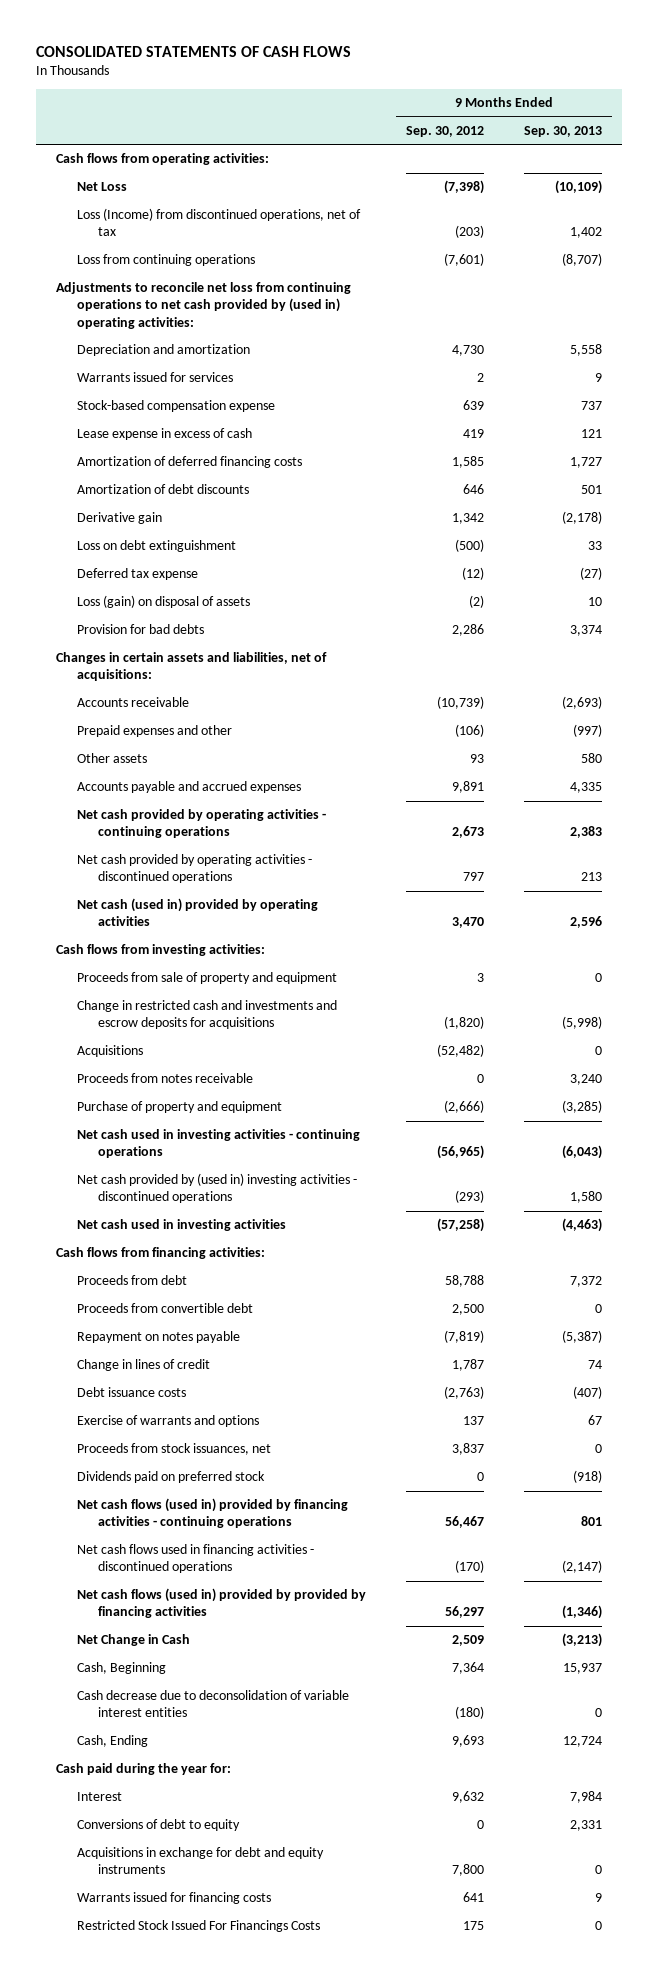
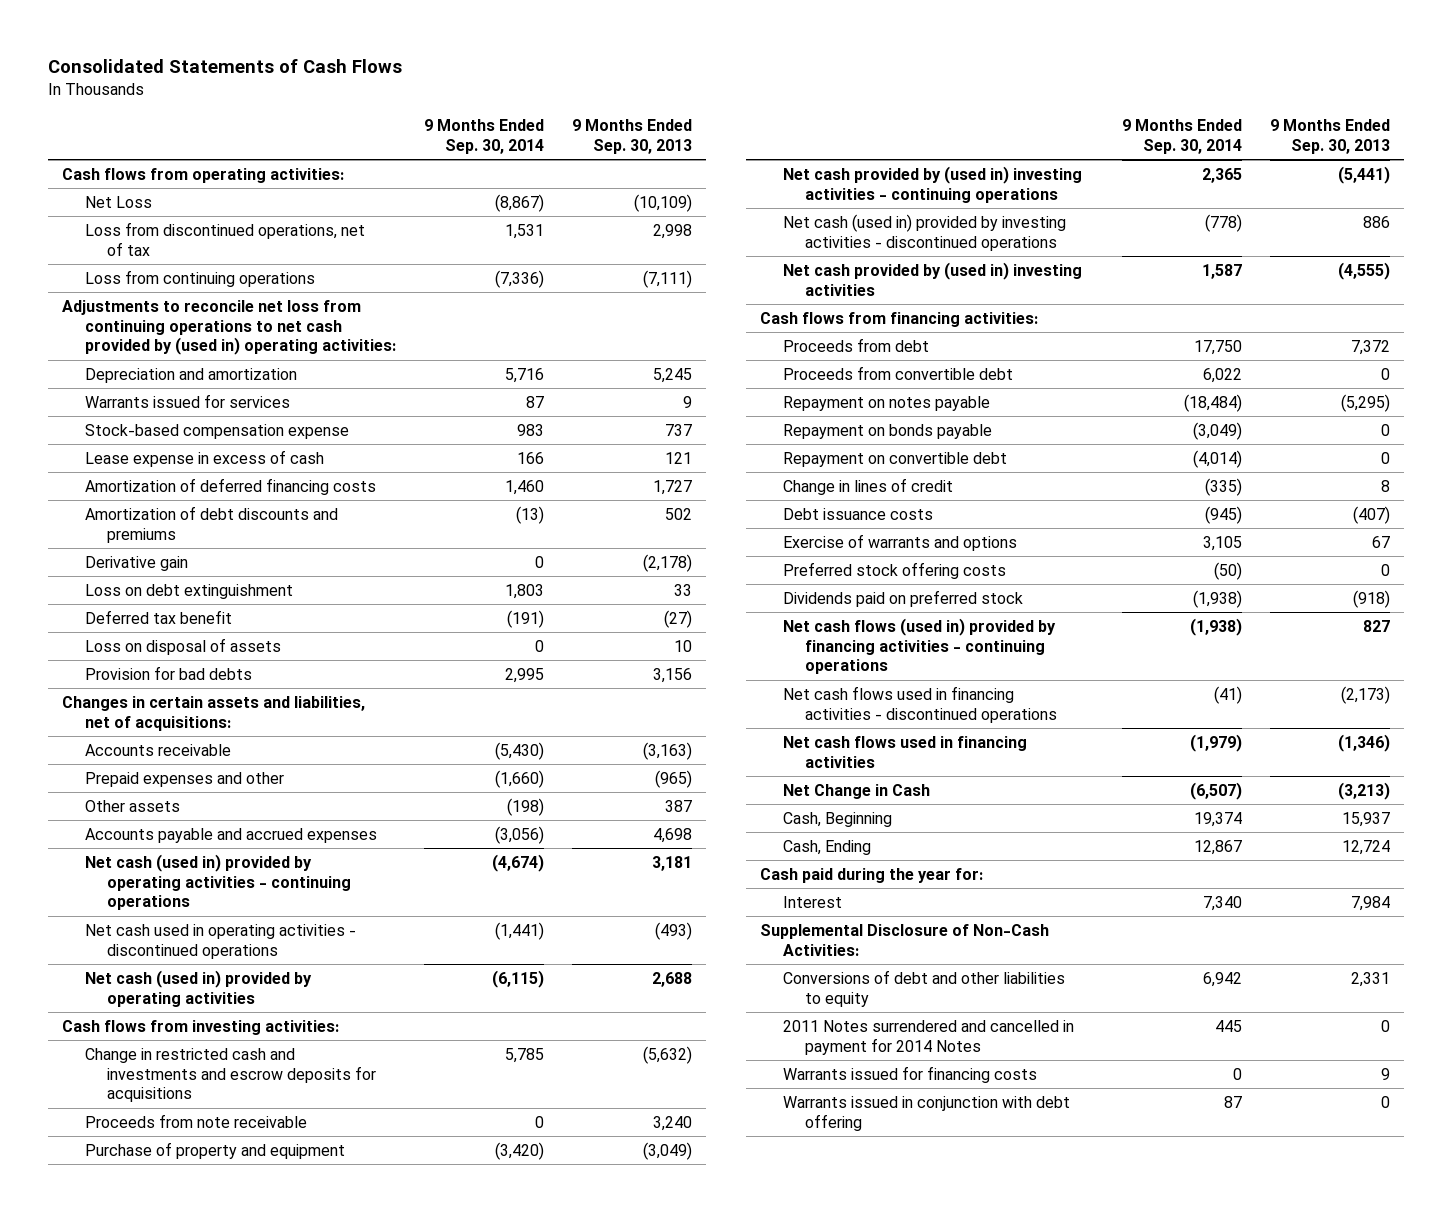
- CONSOLIDATED STATEMENTS OF CASH FLOWS
+ Consolidated Statements of Cash Flows
- | 9 Months Ended Sep. 30, 2012 | 9 Months Ended Sep. 30, 2013
+ | 9 Months Ended Sep. 30, 2014 | 9 Months Ended Sep. 30, 2013
- Loss (Income) from discontinued operations, net of tax | (203) | 1,402
- Loss from continuing operations | (7,601) | (8,707)
+ Loss from discontinued operations, net of tax | 1,531 | 2,998
+ Loss from continuing operations | (7,336) | (7,111)
- Depreciation and amortization | 4,730 | 5,558
+ Depreciation and amortization | 5,716 | 5,245
- Amortization of debt discounts | 646 | 501
+ Amortization of debt discounts and premiums | (13) | 502
- Deferred tax expense | (12) | (27)
- Loss (gain) on disposal of assets | (2) | 10
- Provision for bad debts | 2,286 | 3,374
+ Deferred tax benefit | (191) | (27)
+ Loss on disposal of assets | 0 | 10
+ Provision for bad debts | 2,995 | 3,156
- Accounts receivable | (10,739) | (2,693)
- Prepaid expenses and other | (106) | (997)
- Other assets | 93 | 580
- Accounts payable and accrued expenses | 9,891 | 4,335
- Net cash provided by operating activities - continuing operations | 2,673 | 2,383
- Net cash provided by operating activities - discontinued operations | 797 | 213
- Net cash (used in) provided by operating activities | 3,470 | 2,596
+ Accounts receivable | (5,430) | (3,163)
+ Prepaid expenses and other | (1,660) | (965)
+ Other assets | (198) | 387
+ Accounts payable and accrued expenses | (3,056) | 4,698
+ Net cash (used in) provided by operating activities - continuing operations | (4,674) | 3,181
+ Net cash used in operating activities - discontinued operations | (1,441) | (493)
+ Net cash (used in) provided by operating activities | (6,115) | 2,688
- Proceeds from sale of property and equipment | 3 | 0
- Change in restricted cash and investments and escrow deposits for acquisitions | (1,820) | (5,998)
- Acquisitions | (52,482) | 0
- Proceeds from notes receivable | 0 | 3,240
- Purchase of property and equipment | (2,666) | (3,285)
- Net cash used in investing activities - continuing operations | (56,965) | (6,043)
- Net cash provided by (used in) investing activities - discontinued operations | (293) | 1,580
- Net cash used in investing activities | (57,258) | (4,463)
+ Change in restricted cash and investments and escrow deposits for acquisitions | 5,785 | (5,632)
+ Proceeds from note receivable | 0 | 3,240
+ Purchase of property and equipment | (3,420) | (3,049)
+ Net cash provided by (used in) investing activities - continuing operations | 2,365 | (5,441)
+ Net cash (used in) provided by investing activities - discontinued operations | (778) | 886
+ Net cash provided by (used in) investing activities | 1,587 | (4,555)
- Repayment on notes payable | (7,819) | (5,387)
- Change in lines of credit | 1,787 | 74
+ Repayment on notes payable | (18,484) | (5,295)
+ Repayment on bonds payable | (3,049) | 0
+ Repayment on convertible debt | (4,014) | 0
+ Change in lines of credit | (335) | 8
- Proceeds from stock issuances, net | 3,837 | 0
+ Preferred stock offering costs | (50) | 0
- Net cash flows (used in) provided by financing activities - continuing operations | 56,467 | 801
- Net cash flows used in financing activities - discontinued operations | (170) | (2,147)
- Net cash flows (used in) provided by provided by financing activities | 56,297 | (1,346)
+ Net cash flows (used in) provided by financing activities - continuing operations | (1,938) | 827
+ Net cash flows used in financing activities - discontinued operations | (41) | (2,173)
+ Net cash flows used in financing activities | (1,979) | (1,346)
- Cash decrease due to deconsolidation of variable interest entities | (180) | 0
- Conversions of debt to equity | 0 | 2,331
- Acquisitions in exchange for debt and equity instruments | 7,800 | 0
+ Supplemental Disclosure of Non-Cash Activities:
+ Conversions of debt and other liabilities to equity | 6,942 | 2,331
+ 2011 Notes surrendered and cancelled in payment for 2014 Notes | 445 | 0
- Restricted Stock Issued For Financings Costs | 175 | 0
+ Warrants issued in conjunction with debt offering | 87 | 0

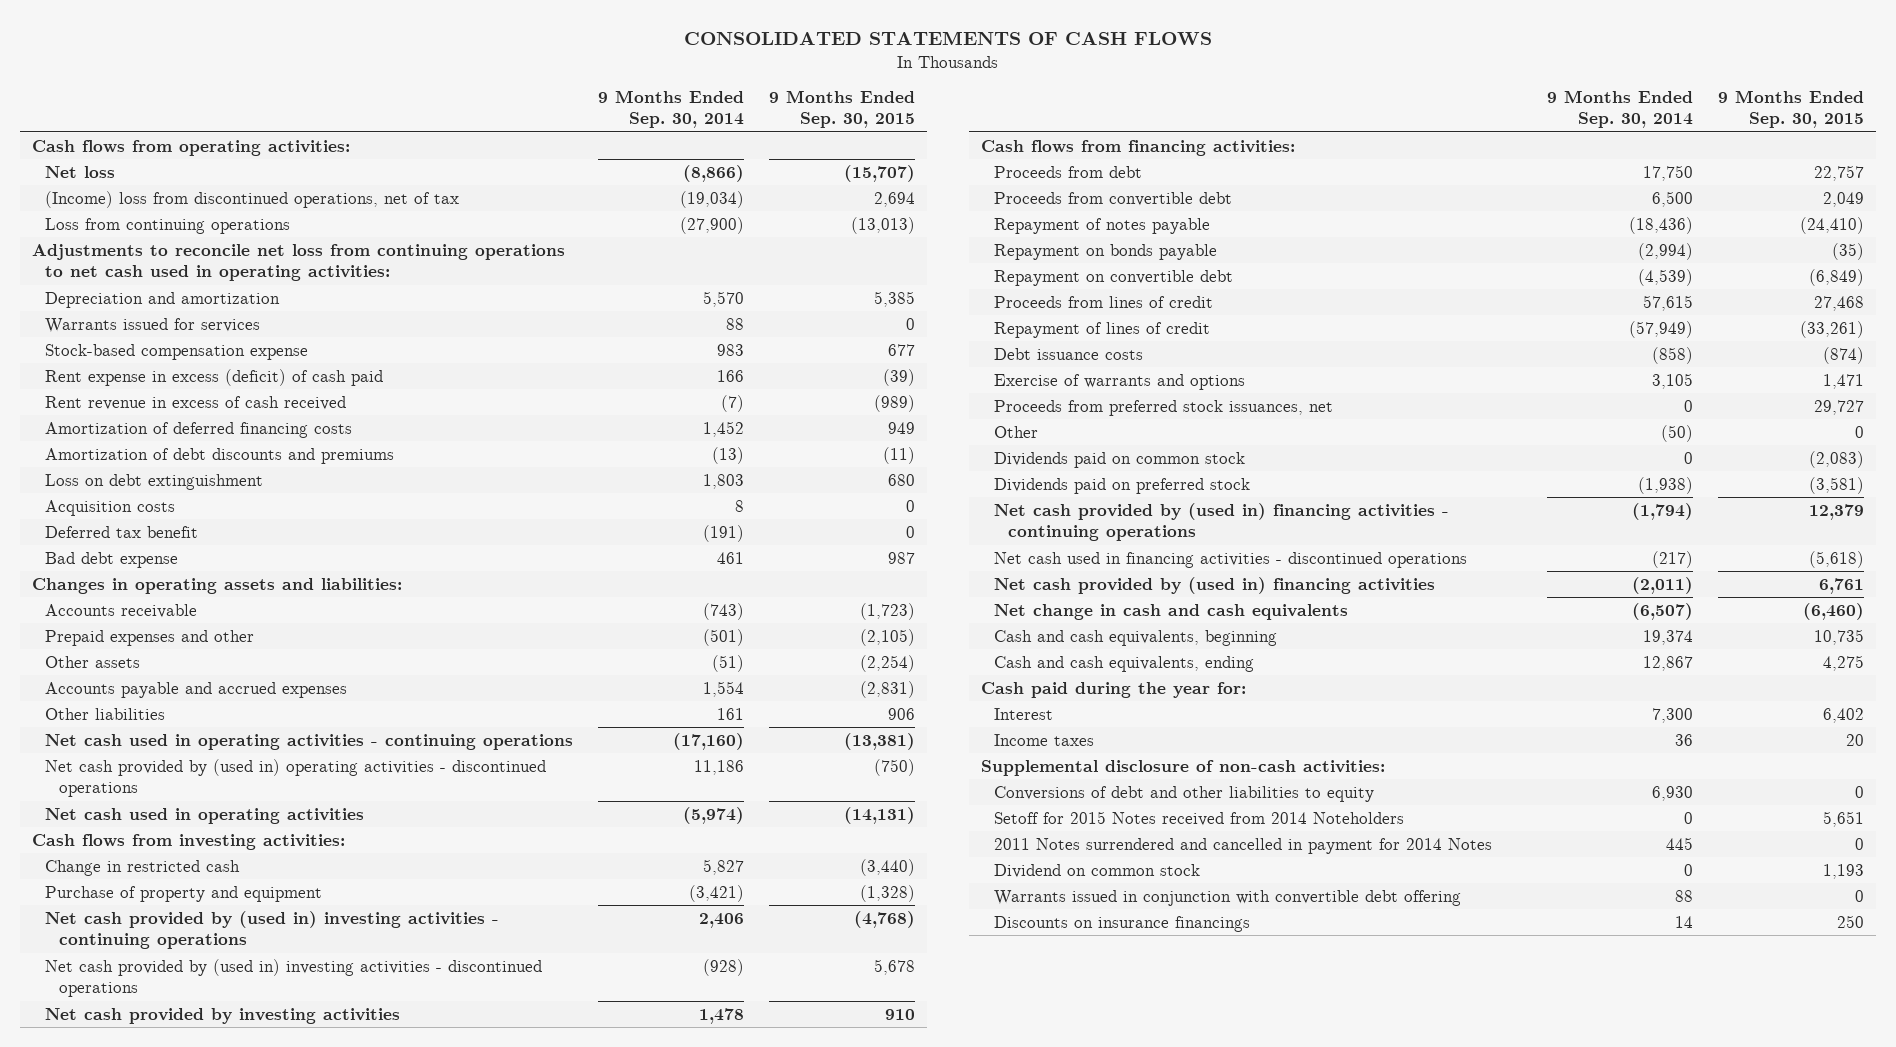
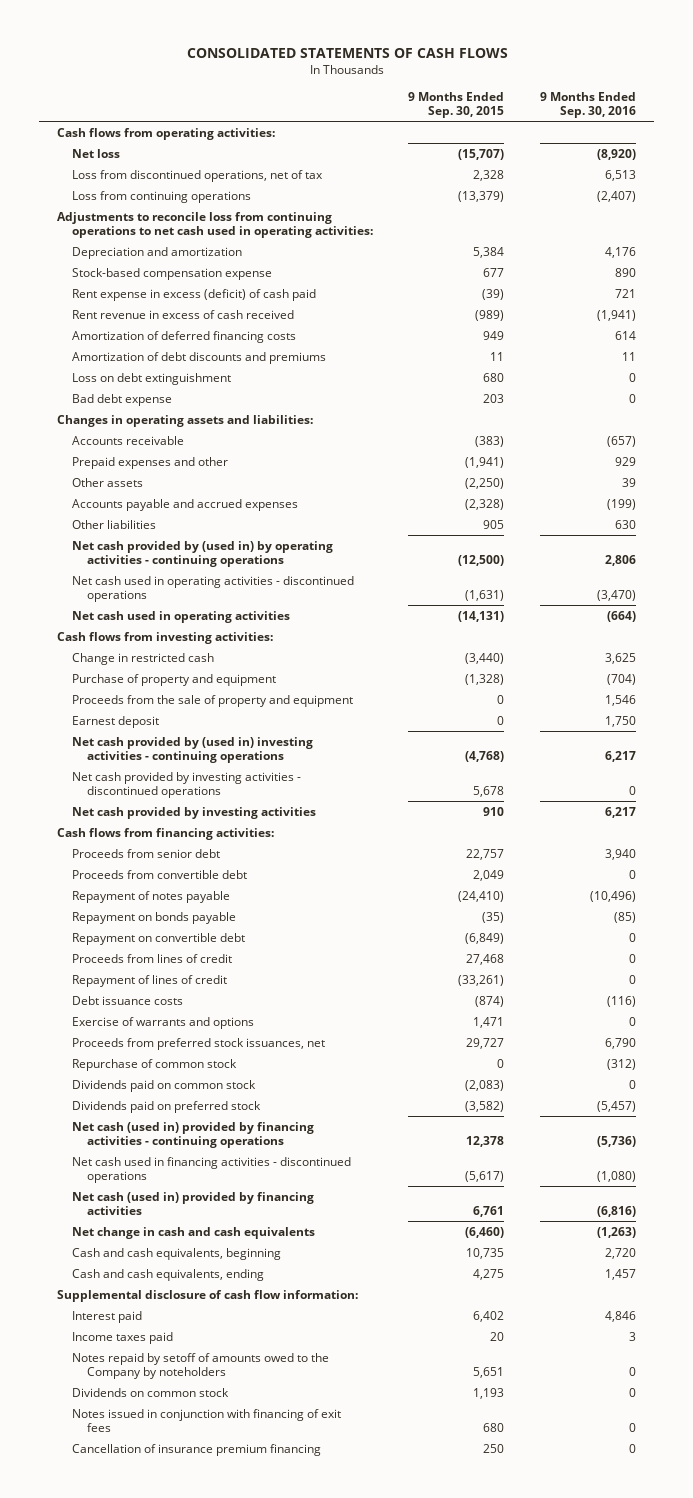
- | 9 Months Ended Sep. 30, 2014 | 9 Months Ended Sep. 30, 2015
+ | 9 Months Ended Sep. 30, 2015 | 9 Months Ended Sep. 30, 2016
- (Income) loss from discontinued operations, net of tax | (19,034) | 2,694
- Loss from continuing operations | (27,900) | (13,013)
- Adjustments to reconcile net loss from continuing operations to net cash used in operating activities:
- Depreciation and amortization | 5,570 | 5,385
- Warrants issued for services | 88 | 0
+ Loss from discontinued operations, net of tax | 2,328 | 6,513
+ Loss from continuing operations | (13,379) | (2,407)
+ Adjustments to reconcile loss from continuing operations to net cash used in operating activities:
+ Depreciation and amortization | 5,384 | 4,176
- Amortization of debt discounts and premiums | (13) | (11)
+ Amortization of debt discounts and premiums | 11 | 11
- Acquisition costs | 8 | 0
- Deferred tax benefit | (191) | 0
- Bad debt expense | 461 | 987
+ Bad debt expense | 203 | 0
- Accounts receivable | (743) | (1,723)
- Prepaid expenses and other | (501) | (2,105)
- Other assets | (51) | (2,254)
- Accounts payable and accrued expenses | 1,554 | (2,831)
- Other liabilities | 161 | 906
- Net cash used in operating activities - continuing operations | (17,160) | (13,381)
- Net cash provided by (used in) operating activities - discontinued operations | 11,186 | (750)
+ Accounts receivable | (383) | (657)
+ Prepaid expenses and other | (1,941) | 929
+ Other assets | (2,250) | 39
+ Accounts payable and accrued expenses | (2,328) | (199)
+ Other liabilities | 905 | 630
+ Net cash provided by (used in) by operating activities - continuing operations | (12,500) | 2,806
+ Net cash used in operating activities - discontinued operations | (1,631) | (3,470)
+ Proceeds from the sale of property and equipment | 0 | 1,546
+ Earnest deposit | 0 | 1,750
- Net cash provided by (used in) investing activities - discontinued operations | (928) | 5,678
+ Net cash provided by investing activities - discontinued operations | 5,678 | 0
- Proceeds from debt | 17,750 | 22,757
+ Proceeds from senior debt | 22,757 | 3,940
- Other | (50) | 0
+ Repurchase of common stock | 0 | (312)
- Dividends paid on preferred stock | (1,938) | (3,581)
- Net cash provided by (used in) financing activities - continuing operations | (1,794) | 12,379
- Net cash used in financing activities - discontinued operations | (217) | (5,618)
- Net cash provided by (used in) financing activities | (2,011) | 6,761
+ Dividends paid on preferred stock | (3,582) | (5,457)
+ Net cash (used in) provided by financing activities - continuing operations | 12,378 | (5,736)
+ Net cash used in financing activities - discontinued operations | (5,617) | (1,080)
+ Net cash (used in) provided by financing activities | 6,761 | (6,816)
- Cash paid during the year for:
- Interest | 7,300 | 6,402
- Income taxes | 36 | 20
- Supplemental disclosure of non-cash activities:
- Conversions of debt and other liabilities to equity | 6,930 | 0
- Setoff for 2015 Notes received from 2014 Noteholders | 0 | 5,651
- 2011 Notes surrendered and cancelled in payment for 2014 Notes | 445 | 0
- Dividend on common stock | 0 | 1,193
- Warrants issued in conjunction with convertible debt offering | 88 | 0
- Discounts on insurance financings | 14 | 250
+ Supplemental disclosure of cash flow information:
+ Interest paid | 6,402 | 4,846
+ Income taxes paid | 20 | 3
+ Notes repaid by setoff of amounts owed to the Company by noteholders | 5,651 | 0
+ Dividends on common stock | 1,193 | 0
+ Notes issued in conjunction with financing of exit fees | 680 | 0
+ Cancellation of insurance premium financing | 250 | 0

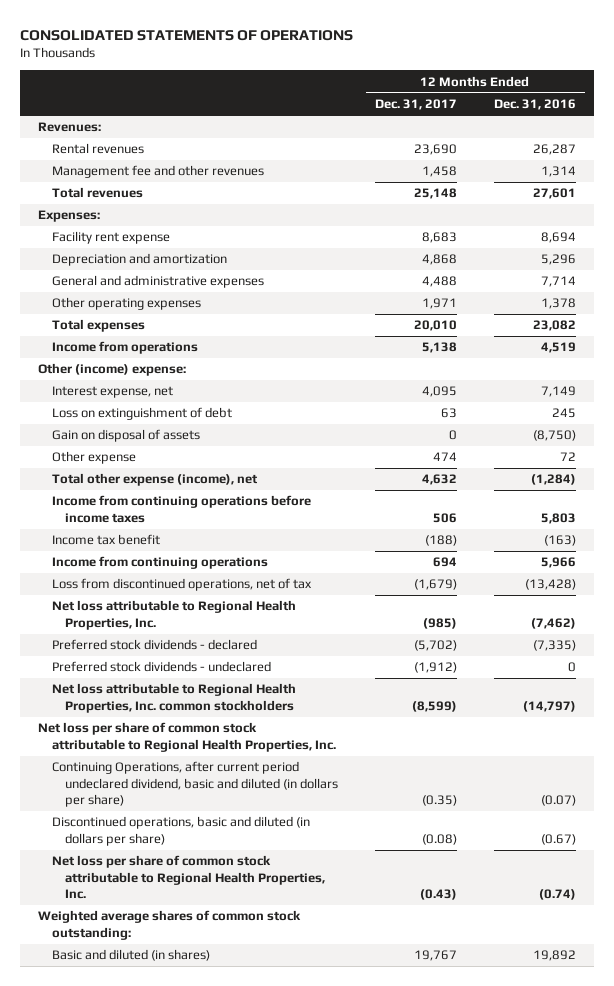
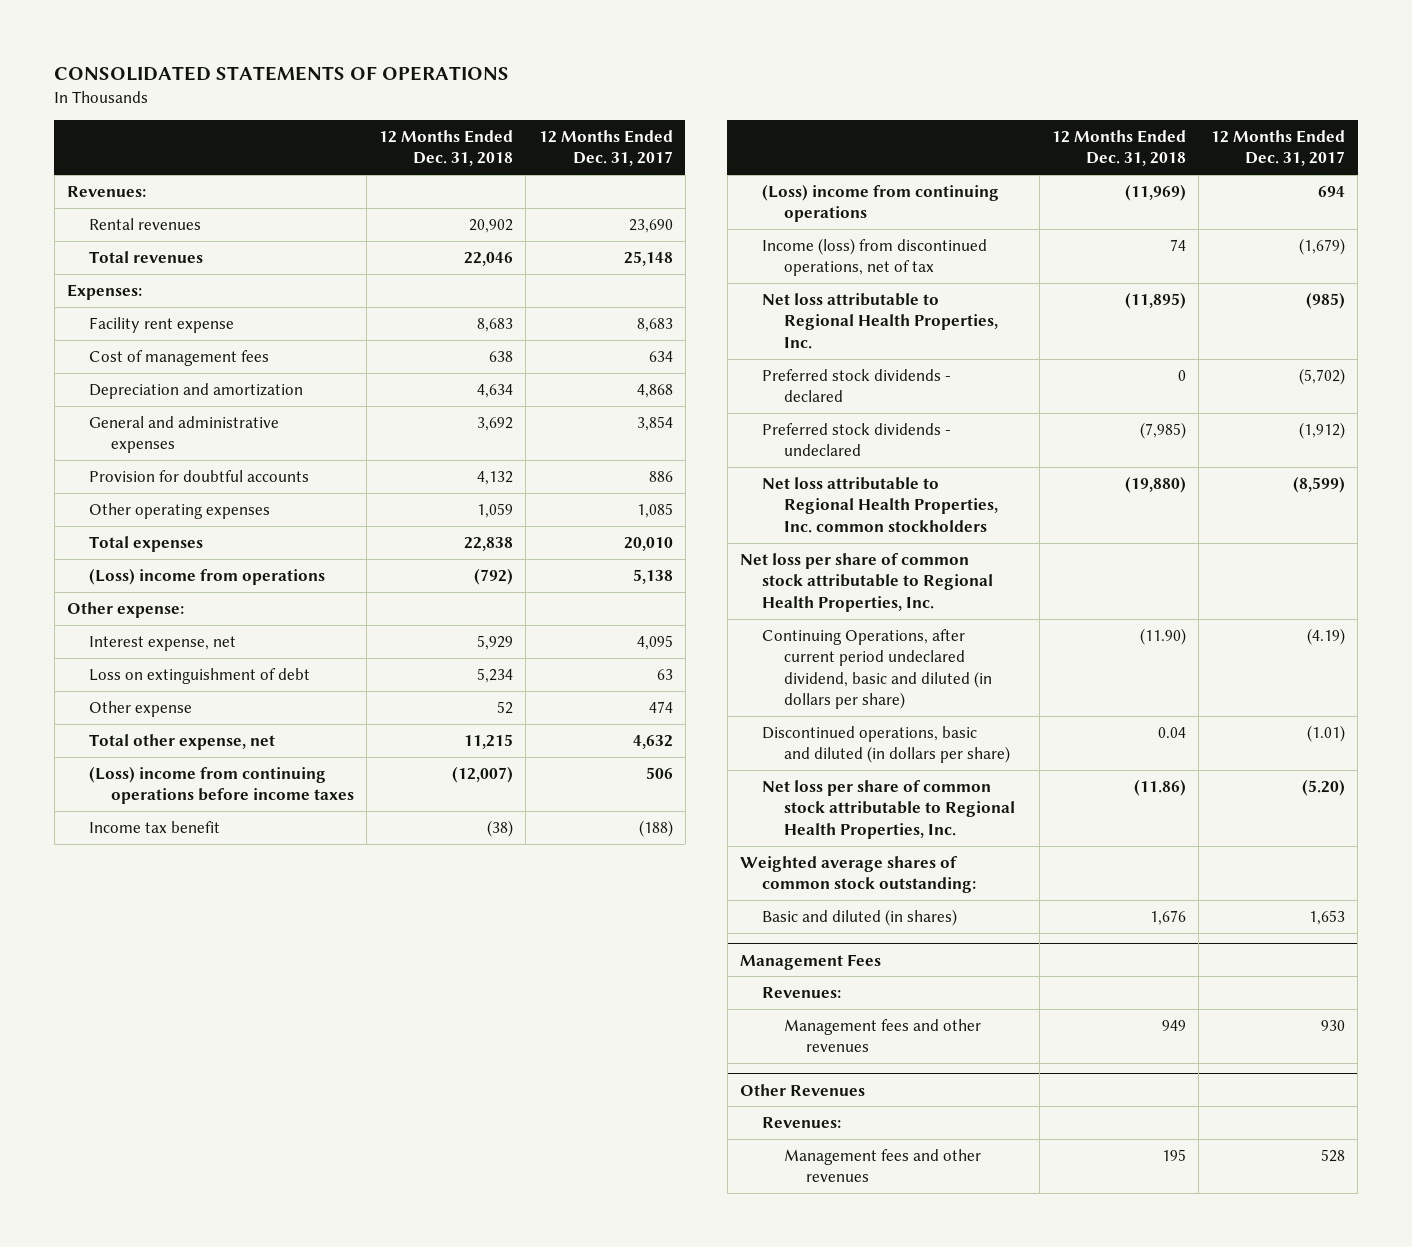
- | 12 Months Ended Dec. 31, 2017 | 12 Months Ended Dec. 31, 2016
+ | 12 Months Ended Dec. 31, 2018 | 12 Months Ended Dec. 31, 2017
- Management fee and other revenues | 1,458 | 1,314
+ Cost of management fees | 638 | 634
- General and administrative expenses | 4,488 | 7,714
- Other operating expenses | 1,971 | 1,378
+ General and administrative expenses | 3,692 | 3,854
+ Provision for doubtful accounts | 4,132 | 886
+ Other operating expenses | 1,059 | 1,085
- Income from operations | 5,138 | 4,519
- Other (income) expense:
+ (Loss) income from operations | (792) | 5,138
+ Other expense:
- Gain on disposal of assets | 0 | (8,750)
- Total other expense (income), net | 4,632 | (1,284)
- Income from continuing operations before income taxes | 506 | 5,803
+ Total other expense, net | 11,215 | 4,632
+ (Loss) income from continuing operations before income taxes | (12,007) | 506
- Income from continuing operations | 694 | 5,966
- Loss from discontinued operations, net of tax | (1,679) | (13,428)
+ (Loss) income from continuing operations | (11,969) | 694
+ Income (loss) from discontinued operations, net of tax | 74 | (1,679)
- Continuing Operations, after current period undeclared dividend, basic and diluted (in dollars per share) | (0.35) | (0.07)
- Discontinued operations, basic and diluted (in dollars per share) | (0.08) | (0.67)
- Net loss per share of common stock attributable to Regional Health Properties, Inc. | (0.43) | (0.74)
+ Continuing Operations, after current period undeclared dividend, basic and diluted (in dollars per share) | (11.90) | (4.19)
+ Discontinued operations, basic and diluted (in dollars per share) | 0.04 | (1.01)
+ Net loss per share of common stock attributable to Regional Health Properties, Inc. | (11.86) | (5.20)
- Basic and diluted (in shares) | 19,767 | 19,892
+ Basic and diluted (in shares) | 1,676 | 1,653
+ Management Fees
+ Revenues:
+ Management fees and other revenues | 949 | 930
+ Other Revenues
+ Revenues:
+ Management fees and other revenues | 195 | 528

